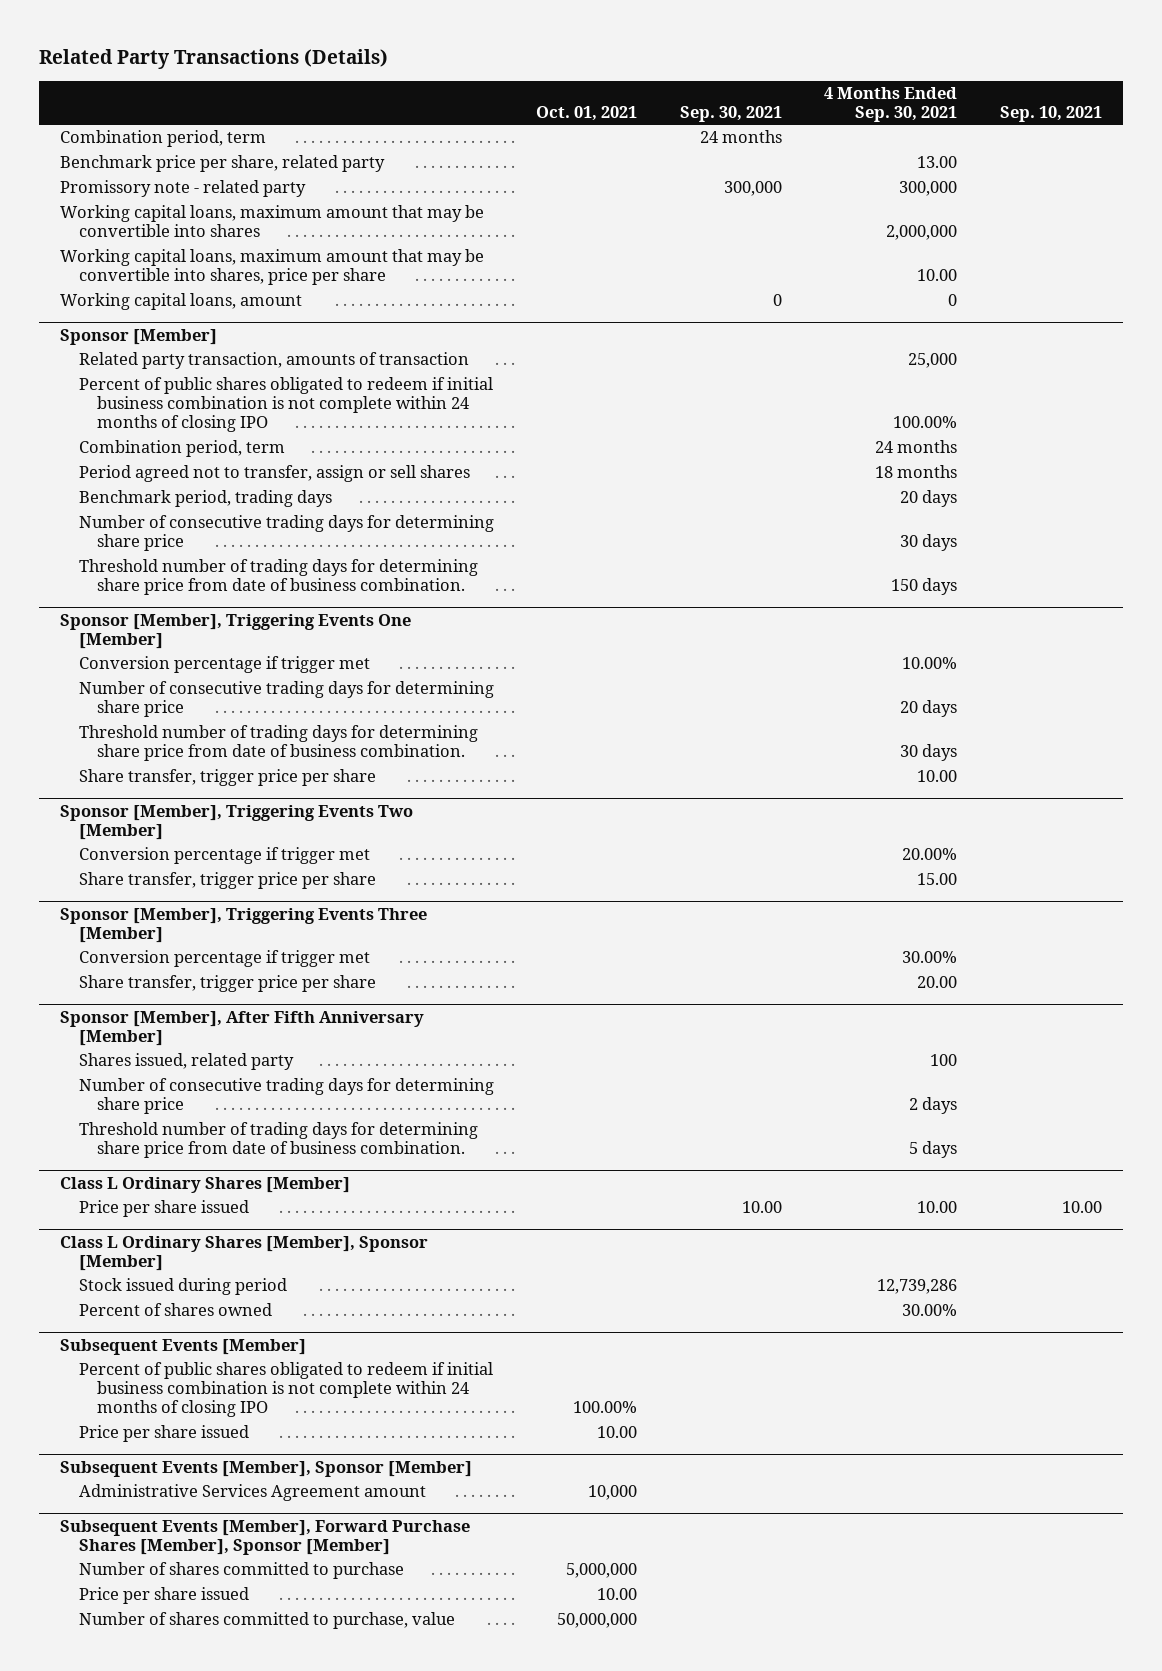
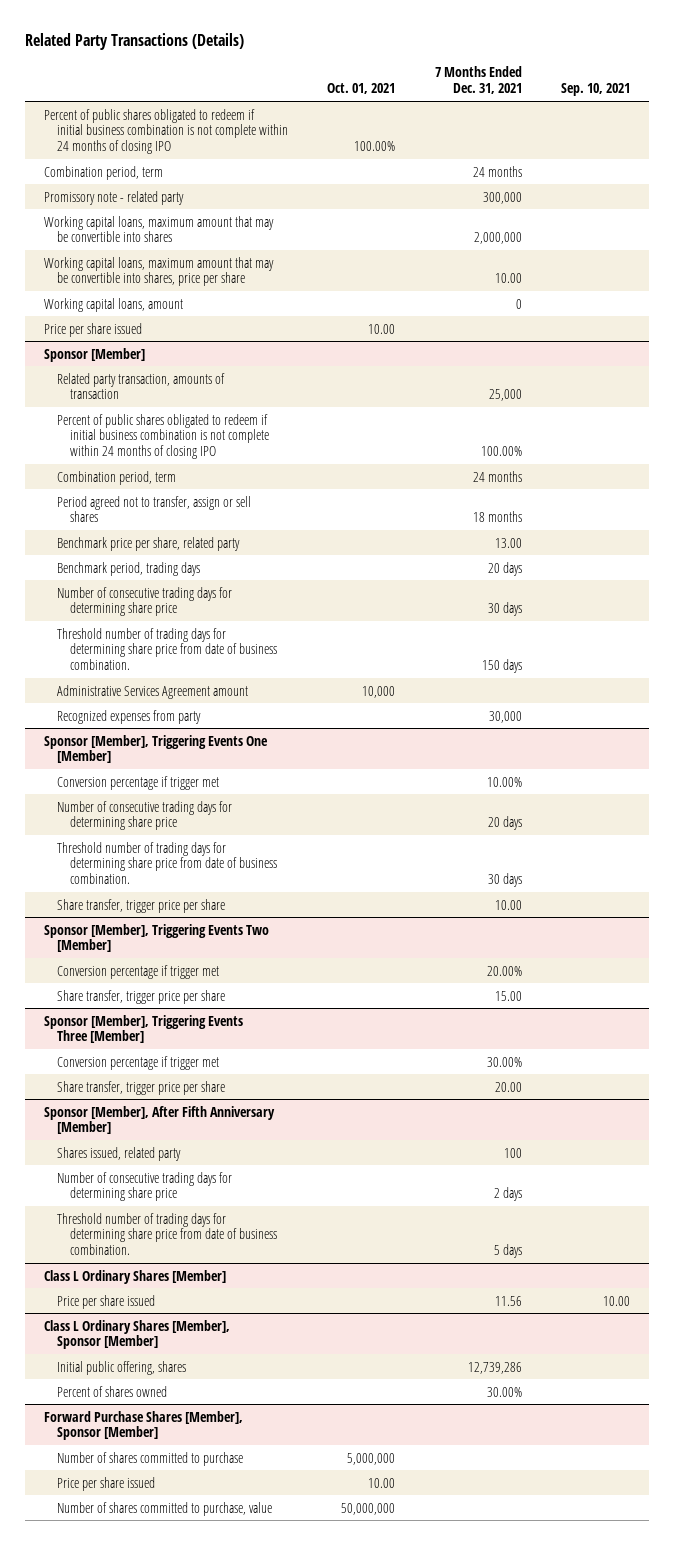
- | Oct. 01, 2021 | Sep. 30, 2021 | 4 Months Ended Sep. 30, 2021 | Sep. 10, 2021
+ | Oct. 01, 2021 | 7 Months Ended Dec. 31, 2021 | Sep. 10, 2021
+ Percent of public shares obligated to redeem if initial business combination is not complete within 24 months of closing IPO | 100.00% | |
- Benchmark price per share, related party | | | 13.00 |
+ Price per share issued | 10.00 | |
@ Sponsor [Member]
+ Benchmark price per share, related party | | 13.00 |
+ Administrative Services Agreement amount | 10,000 | |
+ Recognized expenses from party | | 30,000 |
@ Class L Ordinary Shares [Member], Sponsor [Member]
- Stock issued during period | | | 12,739,286 |
+ Initial public offering, shares | | 12,739,286 |
- Subsequent Events [Member]
- Percent of public shares obligated to redeem if initial business combination is not complete within 24 months of closing IPO | 100.00% | | |
- Price per share issued | 10.00 | | |
- Subsequent Events [Member], Sponsor [Member]
- Administrative Services Agreement amount | 10,000 | | |
- Subsequent Events [Member], Forward Purchase Shares [Member], Sponsor [Member]
+ Forward Purchase Shares [Member], Sponsor [Member]

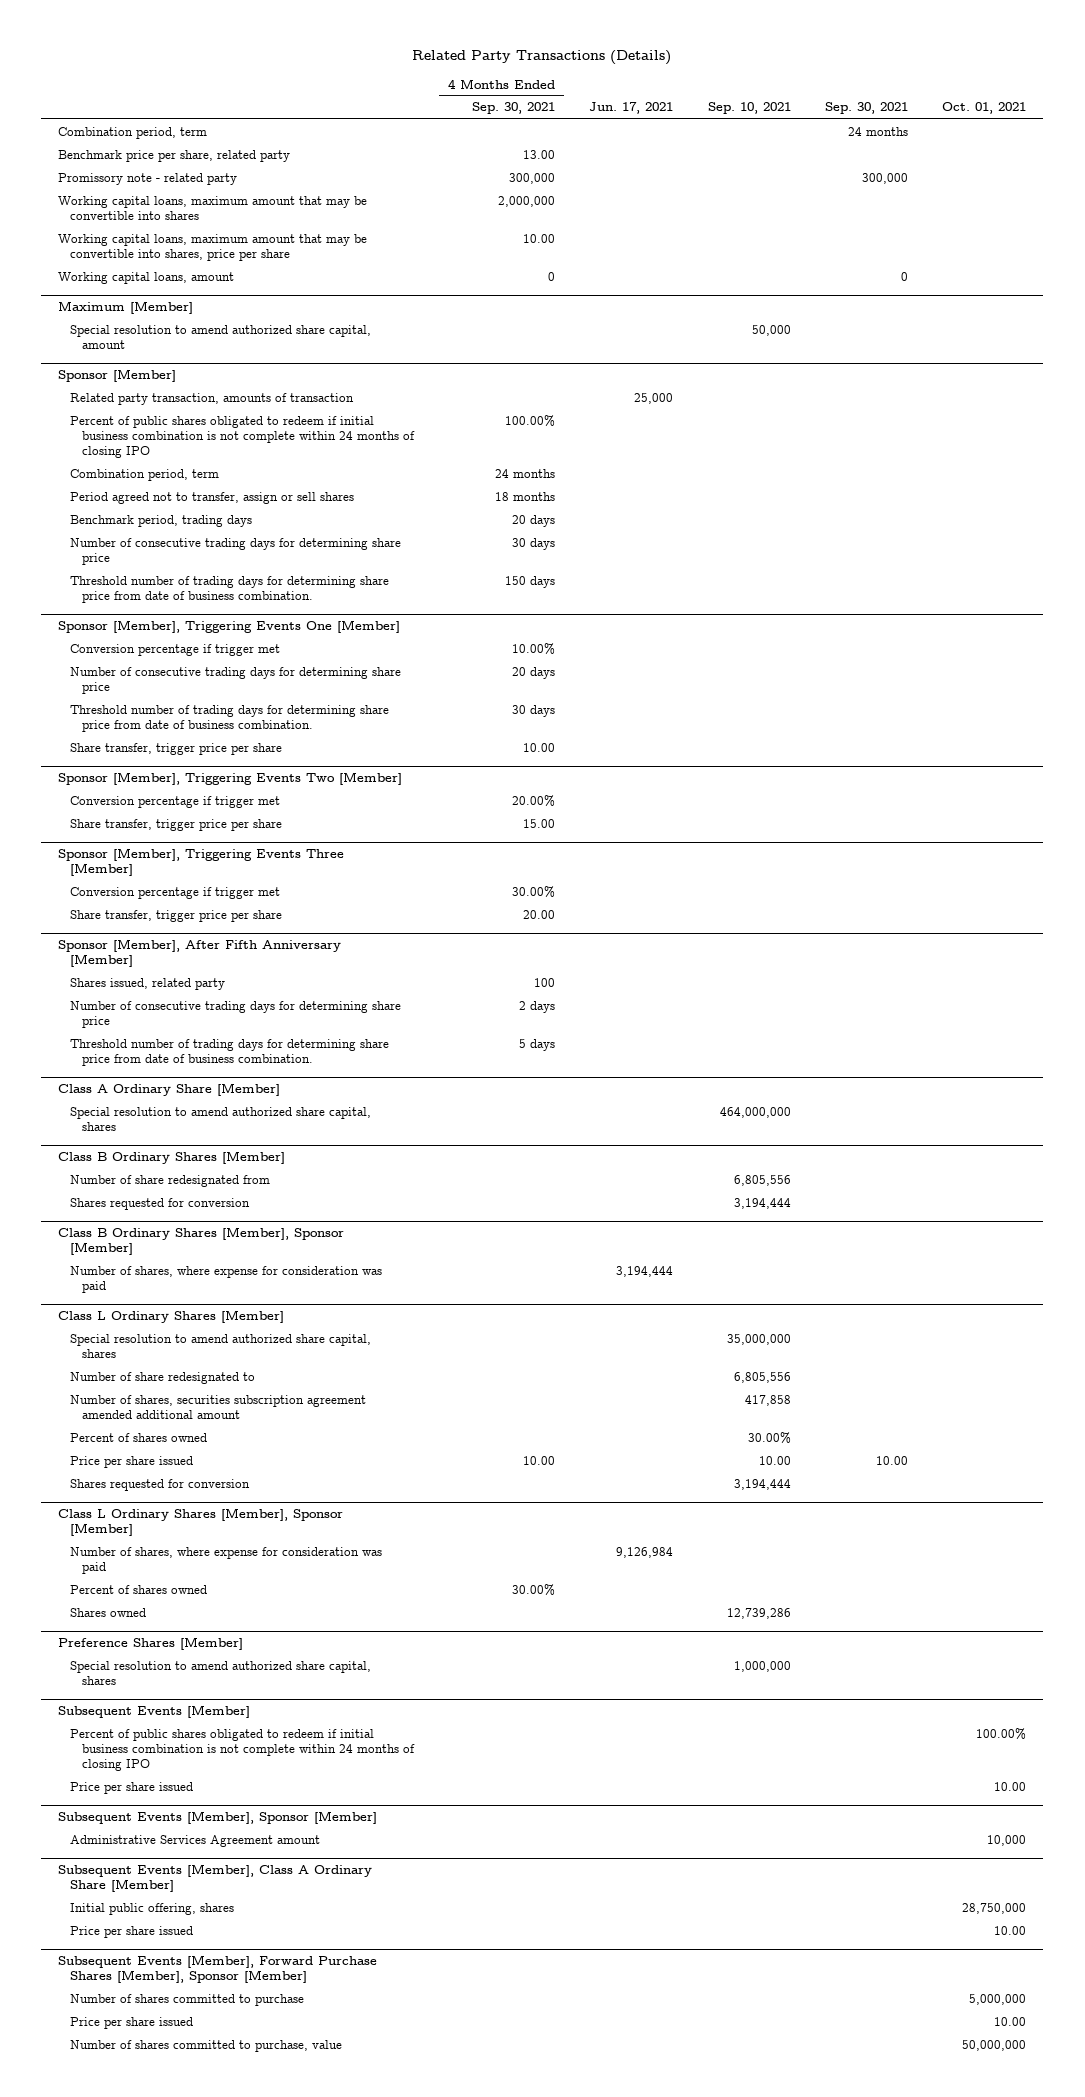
- | Oct. 01, 2021 | 7 Months Ended Dec. 31, 2021 | Sep. 10, 2021
+ | 4 Months Ended Sep. 30, 2021 | Jun. 17, 2021 | Sep. 10, 2021 | Sep. 30, 2021 | Oct. 01, 2021
- Percent of public shares obligated to redeem if initial business combination is not complete within 24 months of closing IPO | 100.00% | |
+ Benchmark price per share, related party | 13.00 | | | |
- Price per share issued | 10.00 | |
+ Maximum [Member]
+ Special resolution to amend authorized share capital, amount | | | 50,000 | |
@ Sponsor [Member]
- Benchmark price per share, related party | | 13.00 |
- Administrative Services Agreement amount | 10,000 | |
- Recognized expenses from party | | 30,000 |
+ Class A Ordinary Share [Member]
+ Special resolution to amend authorized share capital, shares | | | 464,000,000 | |
+ Class B Ordinary Shares [Member]
+ Number of share redesignated from | | | 6,805,556 | |
+ Shares requested for conversion | | | 3,194,444 | |
+ Class B Ordinary Shares [Member], Sponsor [Member]
+ Number of shares, where expense for consideration was paid | | 3,194,444 | | |
@ Class L Ordinary Shares [Member]
+ Special resolution to amend authorized share capital, shares | | | 35,000,000 | |
+ Number of share redesignated to | | | 6,805,556 | |
+ Number of shares, securities subscription agreement amended additional amount | | | 417,858 | |
+ Percent of shares owned | | | 30.00% | |
+ Shares requested for conversion | | | 3,194,444 | |
@ Class L Ordinary Shares [Member], Sponsor [Member]
- Initial public offering, shares | | 12,739,286 |
+ Number of shares, where expense for consideration was paid | | 9,126,984 | | |
- Forward Purchase Shares [Member], Sponsor [Member]
@ Class L Ordinary Shares [Member], Sponsor [Member]
+ Shares owned | | | 12,739,286 | |
+ Preference Shares [Member]
+ Special resolution to amend authorized share capital, shares | | | 1,000,000 | |
+ Subsequent Events [Member]
+ Percent of public shares obligated to redeem if initial business combination is not complete within 24 months of closing IPO | | | | | 100.00%
+ Price per share issued | | | | | 10.00
+ Subsequent Events [Member], Sponsor [Member]
+ Administrative Services Agreement amount | | | | | 10,000
+ Subsequent Events [Member], Class A Ordinary Share [Member]
+ Initial public offering, shares | | | | | 28,750,000
+ Price per share issued | | | | | 10.00
+ Subsequent Events [Member], Forward Purchase Shares [Member], Sponsor [Member]

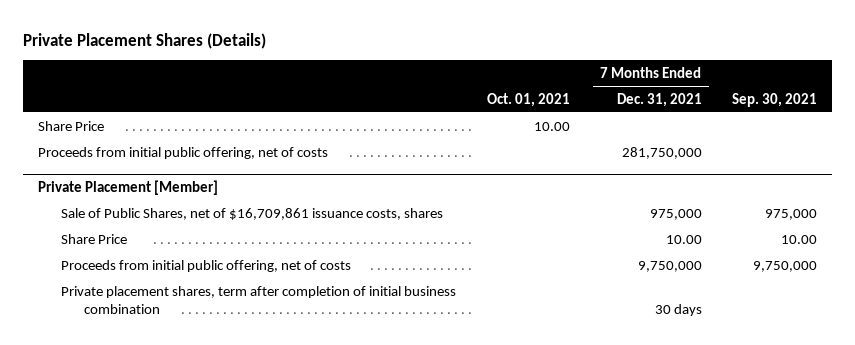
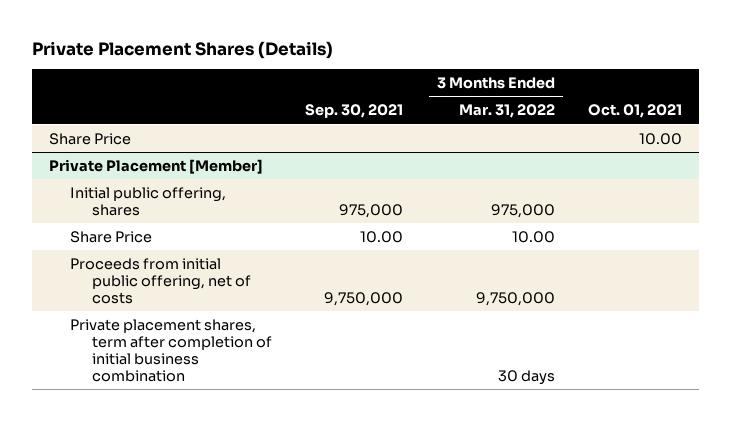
- | Oct. 01, 2021 | 7 Months Ended Dec. 31, 2021 | Sep. 30, 2021
+ | Sep. 30, 2021 | 3 Months Ended Mar. 31, 2022 | Oct. 01, 2021
- Proceeds from initial public offering, net of costs | | 281,750,000 |
@ Private Placement [Member]
- Sale of Public Shares, net of $16,709,861 issuance costs, shares | | 975,000 | 975,000
+ Initial public offering, shares | 975,000 | 975,000 |

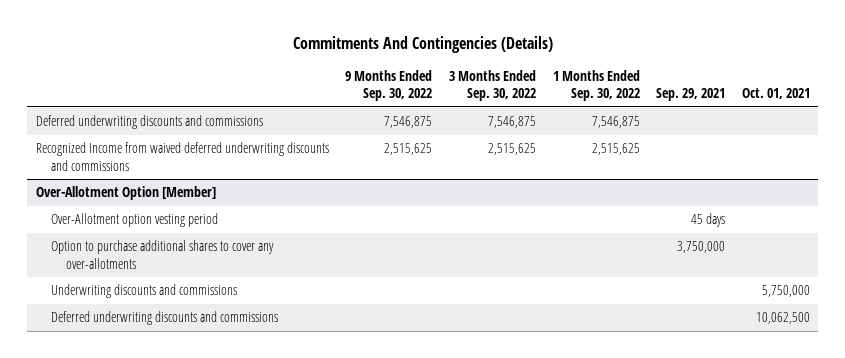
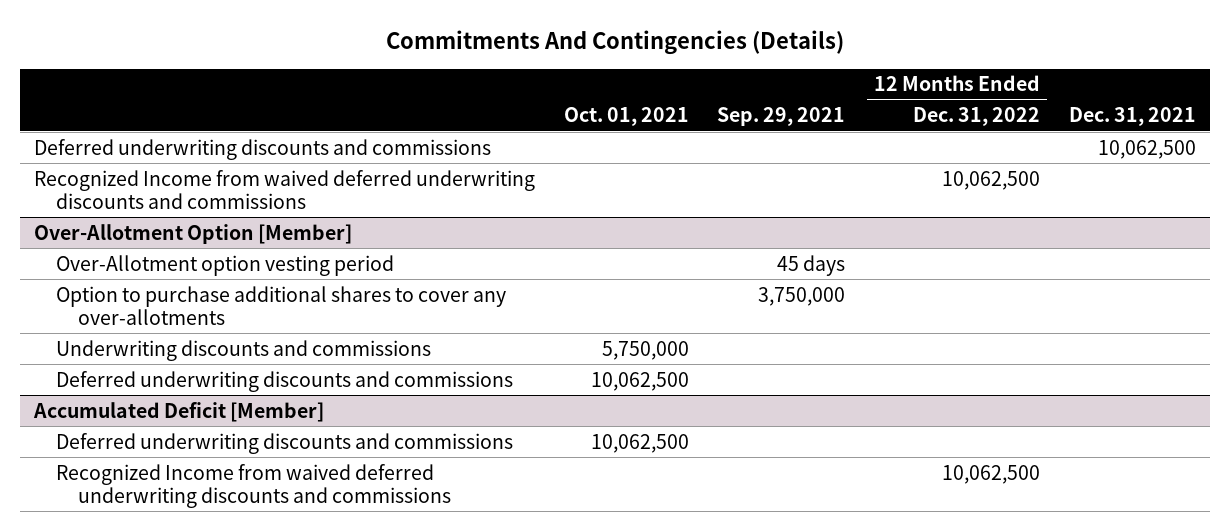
- | 9 Months Ended Sep. 30, 2022 | 3 Months Ended Sep. 30, 2022 | 1 Months Ended Sep. 30, 2022 | Sep. 29, 2021 | Oct. 01, 2021
+ | Oct. 01, 2021 | Sep. 29, 2021 | 12 Months Ended Dec. 31, 2022 | Dec. 31, 2021
+ Accumulated Deficit [Member]
+ Deferred underwriting discounts and commissions | 10,062,500 | | |
+ Recognized Income from waived deferred underwriting discounts and commissions | | | 10,062,500 |

